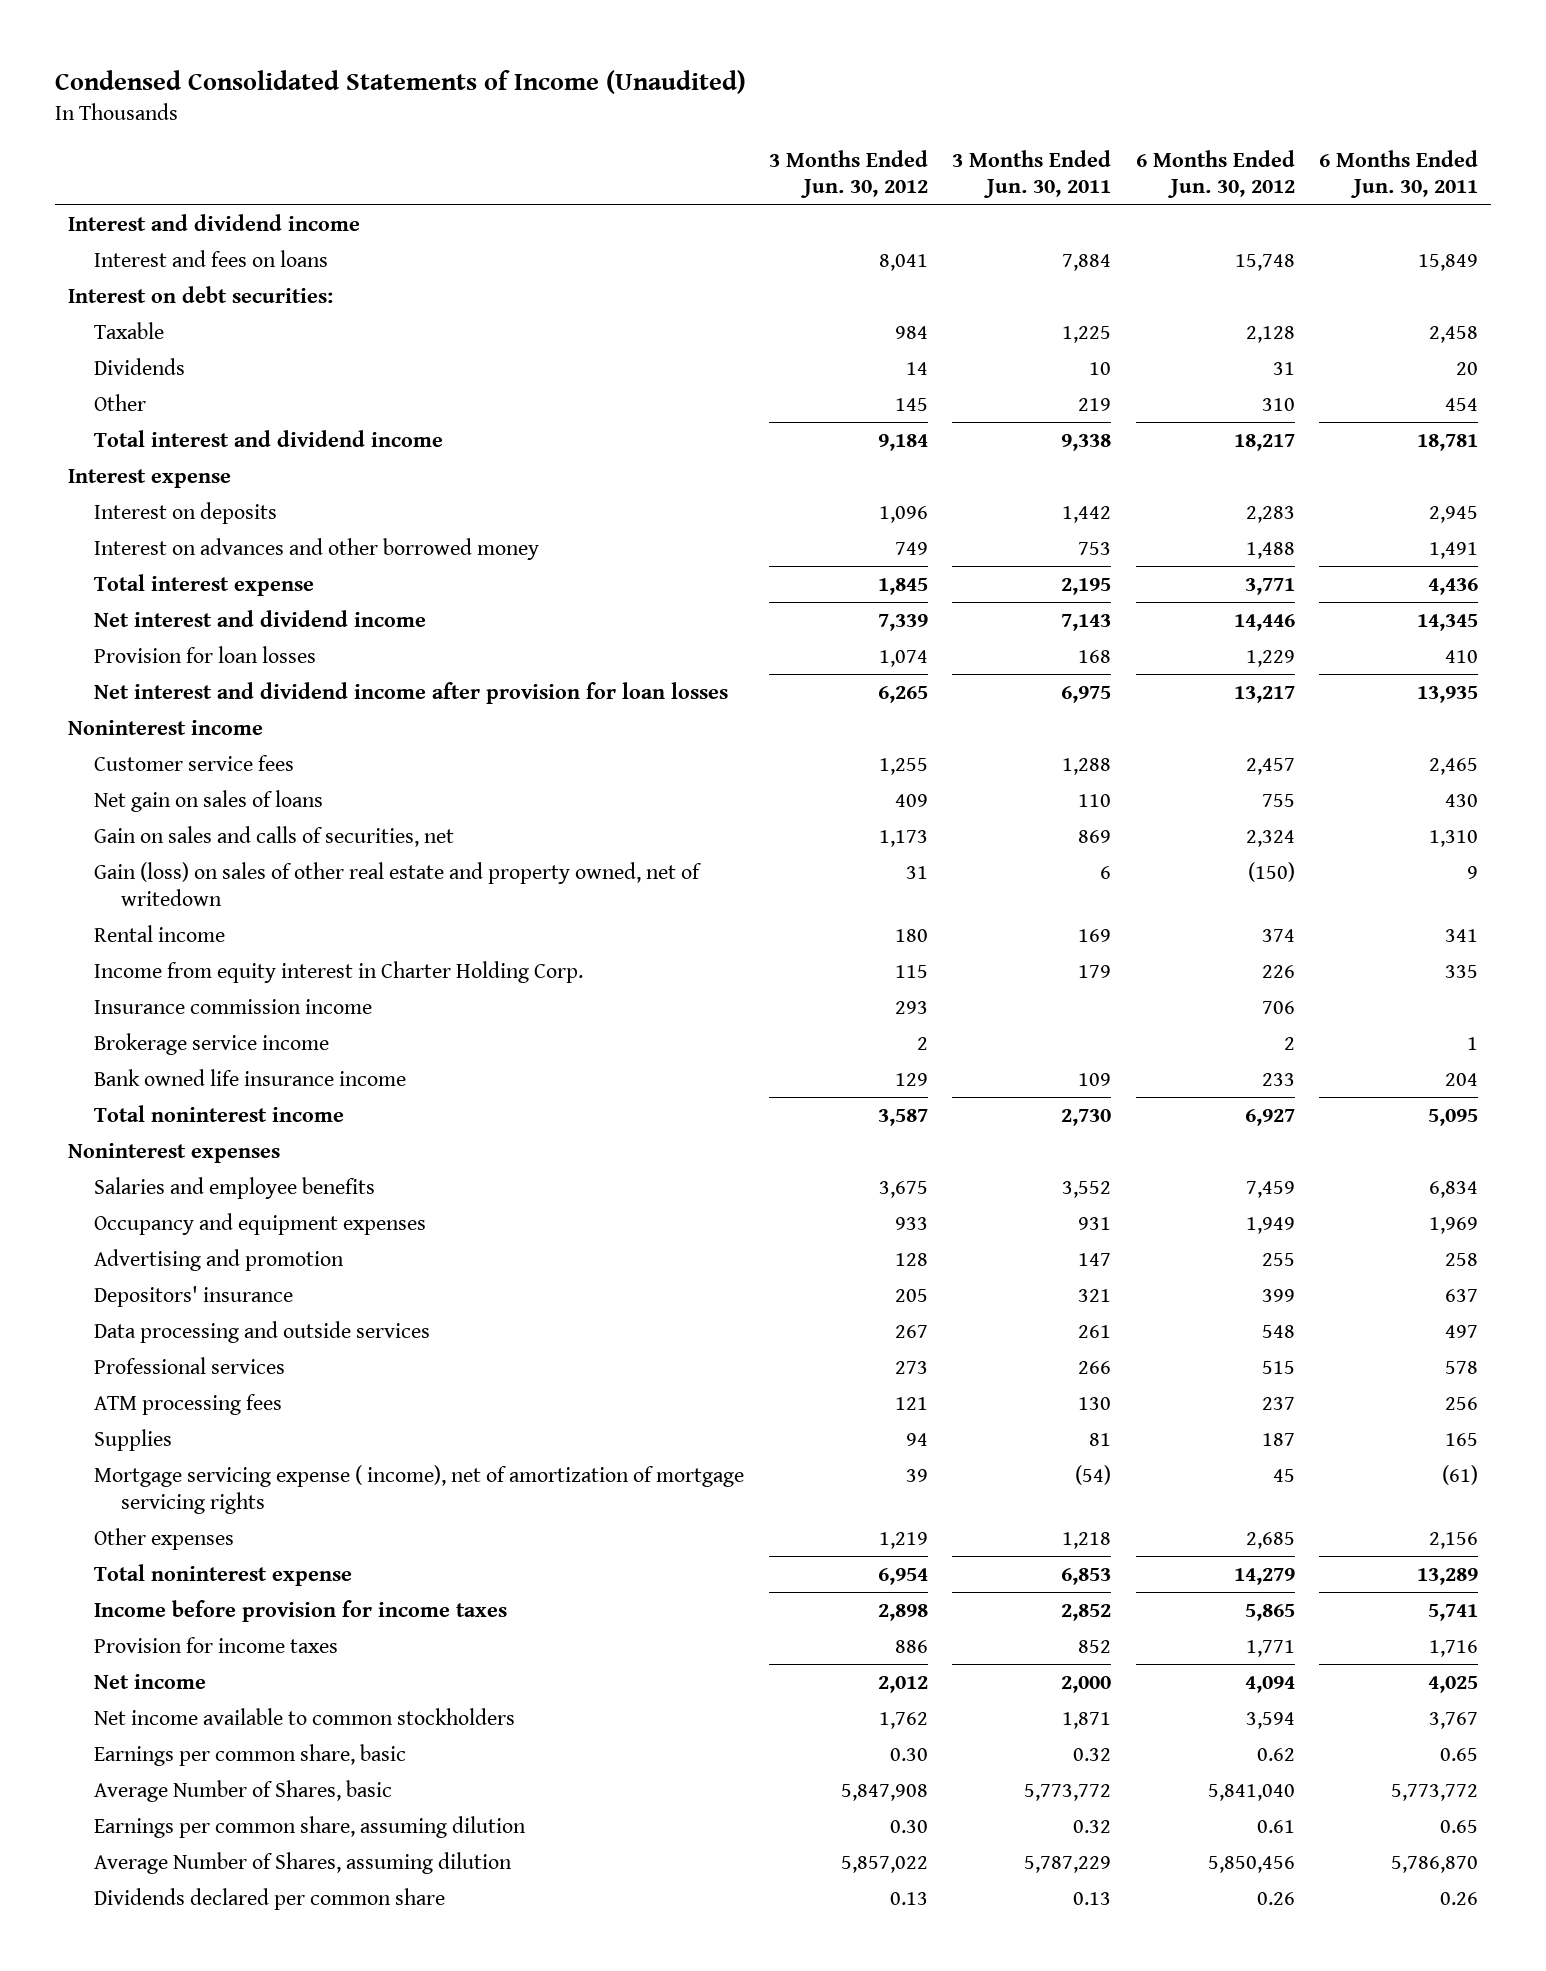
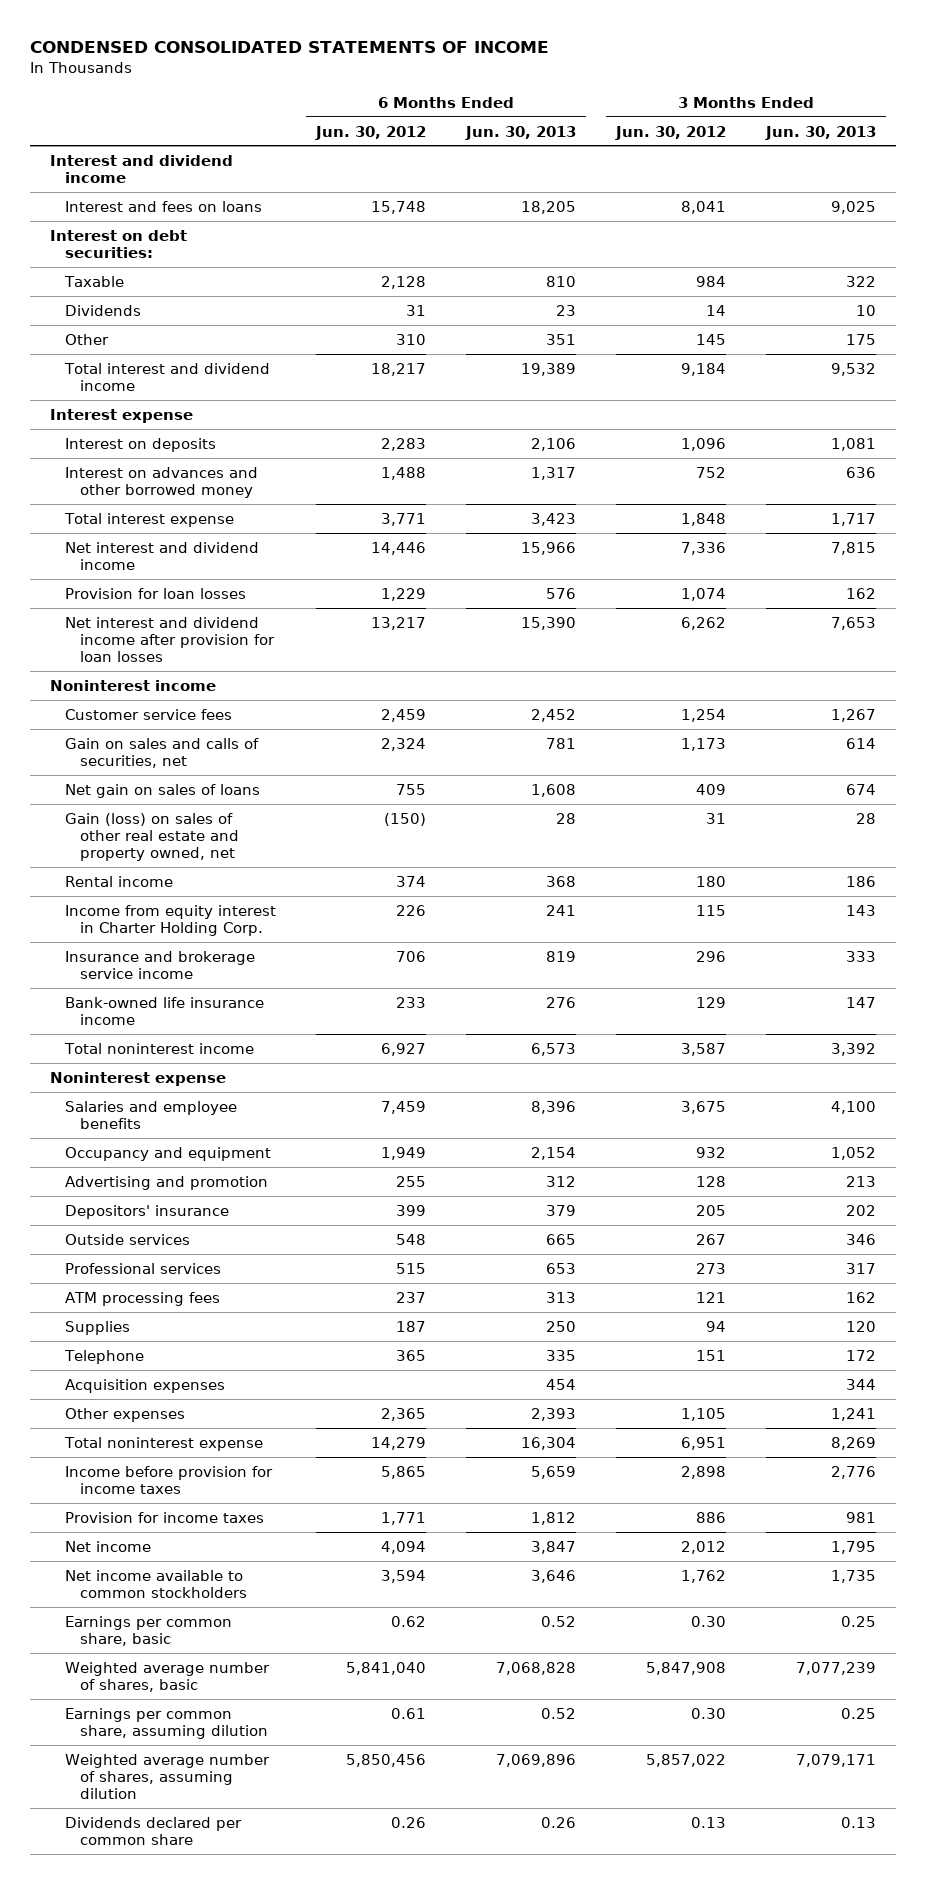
- Condensed Consolidated Statements of Income (Unaudited)
+ CONDENSED CONSOLIDATED STATEMENTS OF INCOME
- | 3 Months Ended Jun. 30, 2012 | 3 Months Ended Jun. 30, 2011 | 6 Months Ended Jun. 30, 2012 | 6 Months Ended Jun. 30, 2011
+ | 6 Months Ended Jun. 30, 2012 | 6 Months Ended Jun. 30, 2013 | 3 Months Ended Jun. 30, 2012 | 3 Months Ended Jun. 30, 2013
- Interest on advances and other borrowed money | 749 | 753 | 1,488 | 1,491
- Total interest expense | 1,845 | 2,195 | 3,771 | 4,436
- Net interest and dividend income | 7,339 | 7,143 | 14,446 | 14,345
+ Interest on advances and other borrowed money | 1,488 | 1,317 | 752 | 636
+ Total interest expense | 3,771 | 3,423 | 1,848 | 1,717
+ Net interest and dividend income | 14,446 | 15,966 | 7,336 | 7,815
- Net interest and dividend income after provision for loan losses | 6,265 | 6,975 | 13,217 | 13,935
+ Net interest and dividend income after provision for loan losses | 13,217 | 15,390 | 6,262 | 7,653
- Customer service fees | 1,255 | 1,288 | 2,457 | 2,465
+ Customer service fees | 2,459 | 2,452 | 1,254 | 1,267
- Gain (loss) on sales of other real estate and property owned, net of writedown | 31 | 6 | (150) | 9
moved down: Net gain on sales of loans | 755 | 1,608 | 409 | 674
+ Gain (loss) on sales of other real estate and property owned, net | (150) | 28 | 31 | 28
- Insurance commission income | 293 | | 706 |
- Brokerage service income | 2 | | 2 | 1
- Bank owned life insurance income | 129 | 109 | 233 | 204
+ Insurance and brokerage service income | 706 | 819 | 296 | 333
+ Bank-owned life insurance income | 233 | 276 | 129 | 147
- Noninterest expenses
+ Noninterest expense
- Occupancy and equipment expenses | 933 | 931 | 1,949 | 1,969
+ Occupancy and equipment | 1,949 | 2,154 | 932 | 1,052
- Data processing and outside services | 267 | 261 | 548 | 497
+ Outside services | 548 | 665 | 267 | 346
- Mortgage servicing expense ( income), net of amortization of mortgage servicing rights | 39 | (54) | 45 | (61)
- Other expenses | 1,219 | 1,218 | 2,685 | 2,156
- Total noninterest expense | 6,954 | 6,853 | 14,279 | 13,289
+ Telephone | 365 | 335 | 151 | 172
+ Acquisition expenses | | 454 | | 344
+ Other expenses | 2,365 | 2,393 | 1,105 | 1,241
+ Total noninterest expense | 14,279 | 16,304 | 6,951 | 8,269
- Average Number of Shares, basic | 5,847,908 | 5,773,772 | 5,841,040 | 5,773,772
+ Weighted average number of shares, basic | 5,841,040 | 7,068,828 | 5,847,908 | 7,077,239
- Average Number of Shares, assuming dilution | 5,857,022 | 5,787,229 | 5,850,456 | 5,786,870
+ Weighted average number of shares, assuming dilution | 5,850,456 | 7,069,896 | 5,857,022 | 7,079,171

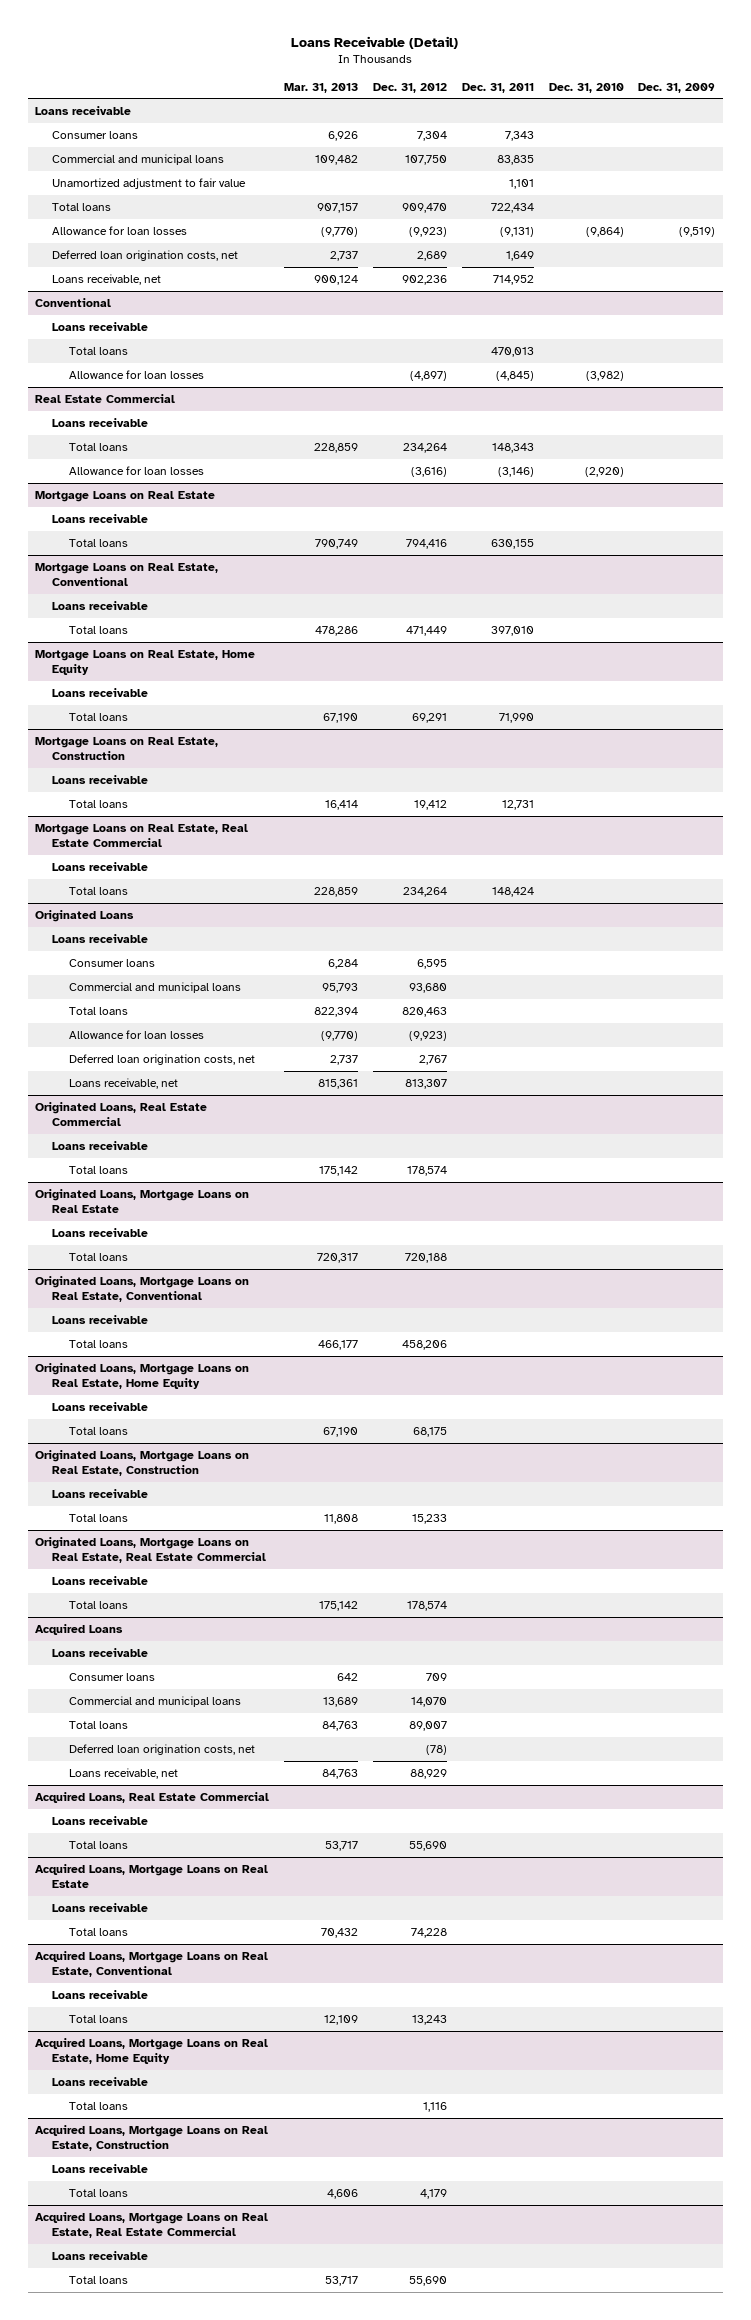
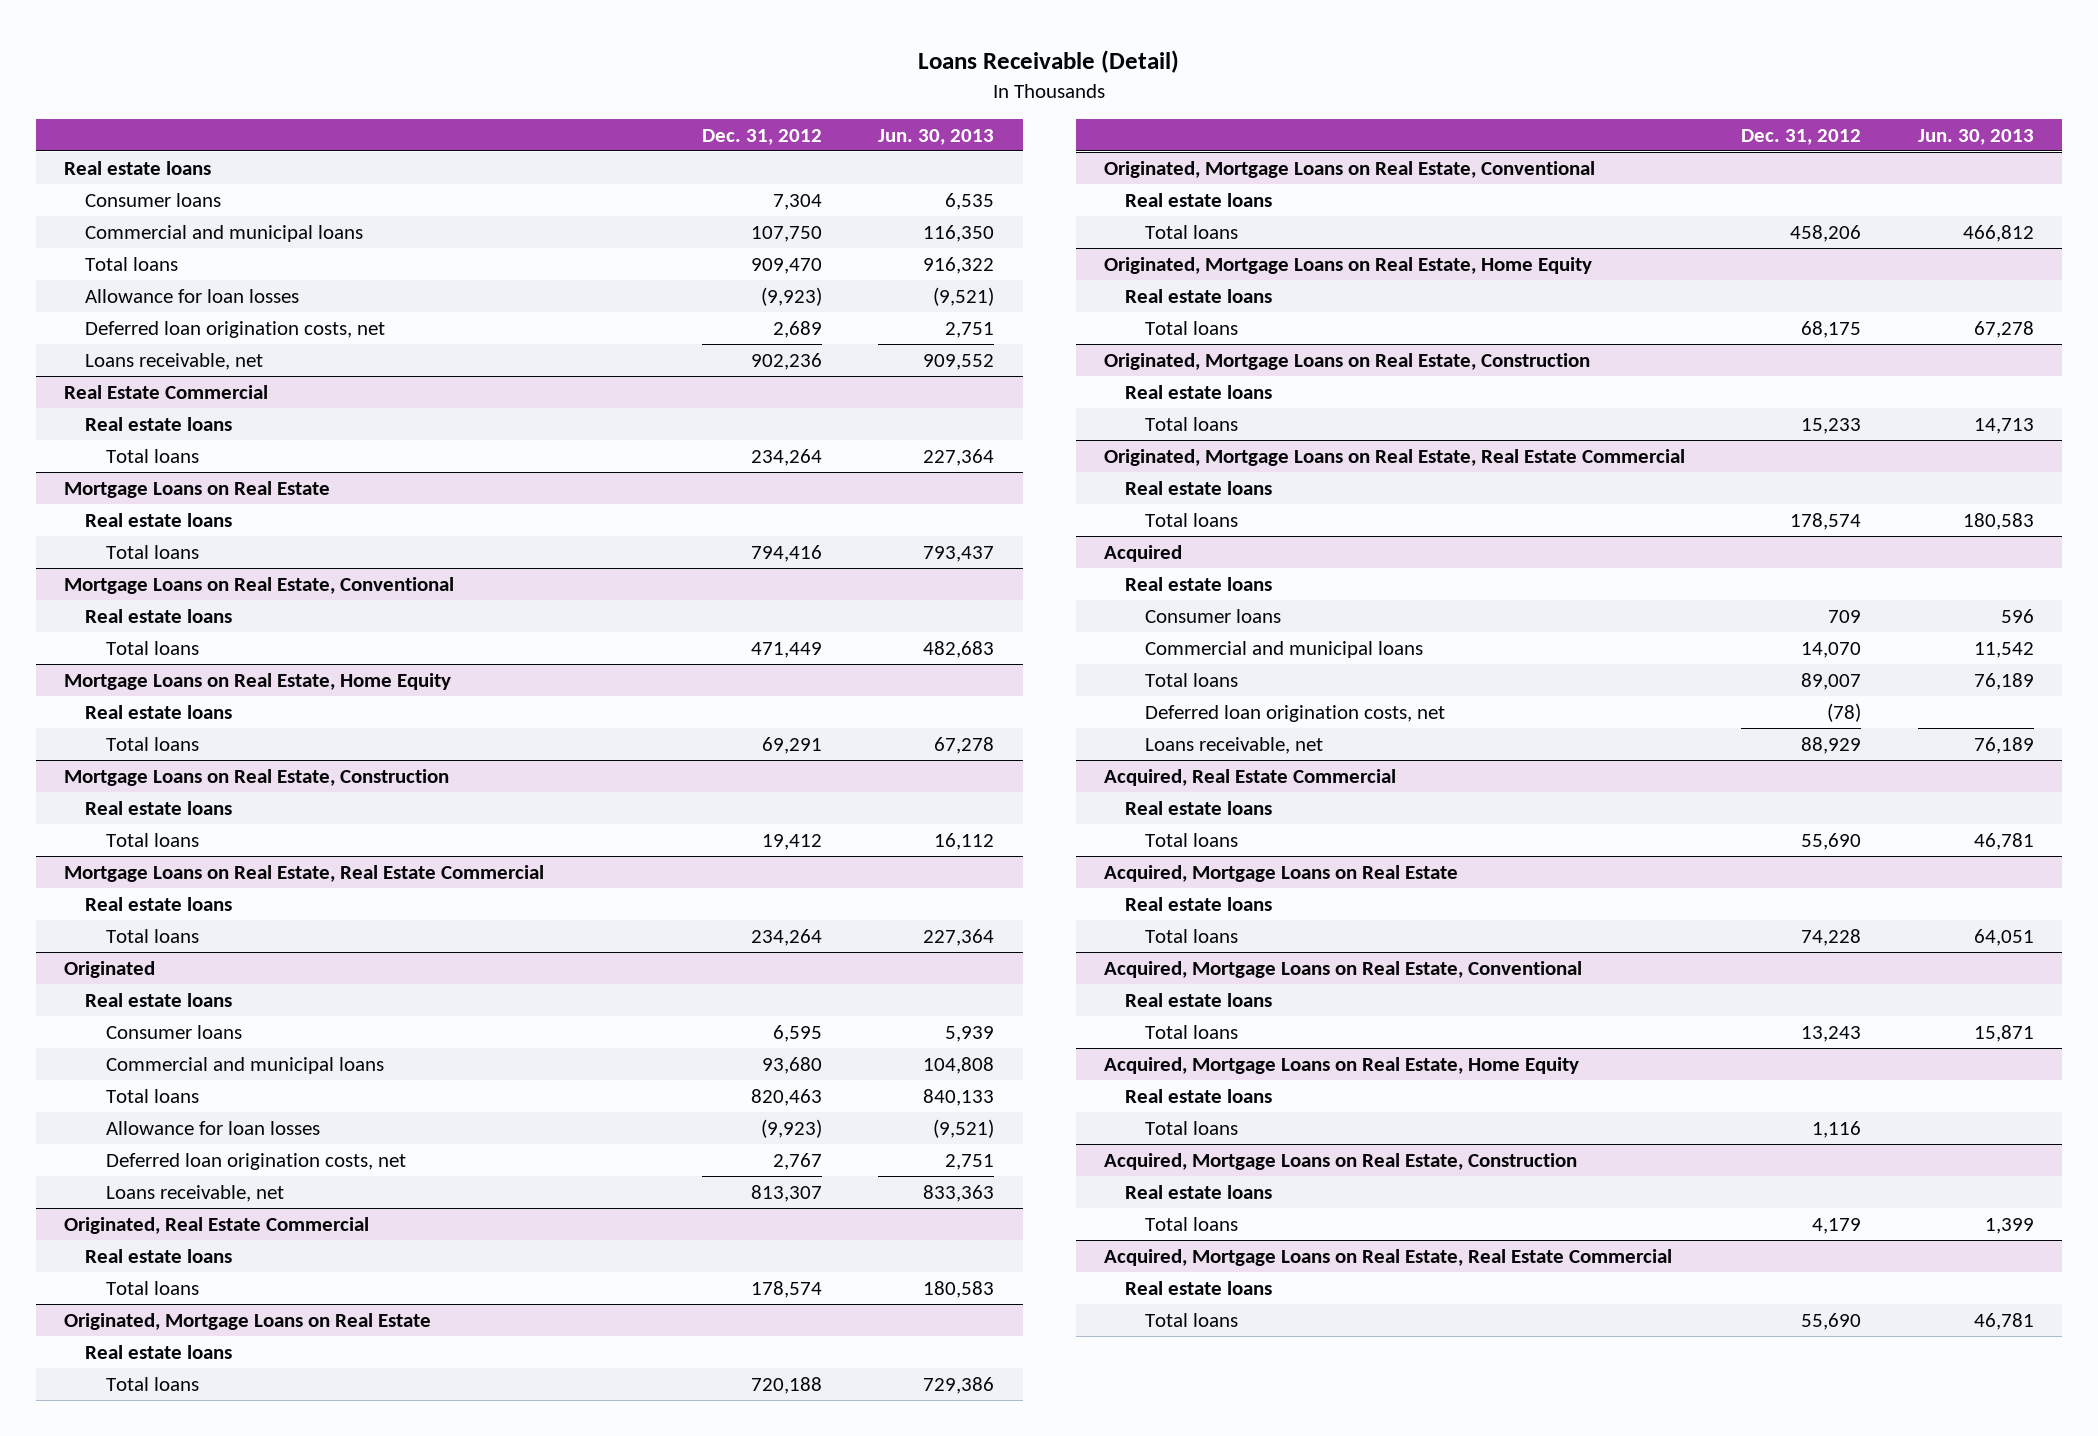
- | Mar. 31, 2013 | Dec. 31, 2012 | Dec. 31, 2011 | Dec. 31, 2010 | Dec. 31, 2009
+ | Dec. 31, 2012 | Jun. 30, 2013
- Loans receivable
+ Real estate loans
- Unamortized adjustment to fair value | | | 1,101 | |
- Conventional
- Loans receivable
- Total loans | | | 470,013 | |
- Allowance for loan losses | | (4,897) | (4,845) | (3,982) |
@ Real Estate Commercial
- Loans receivable
+ Real estate loans
- Allowance for loan losses | | (3,616) | (3,146) | (2,920) |
@ Mortgage Loans on Real Estate
- Loans receivable
+ Real estate loans
@ Mortgage Loans on Real Estate, Conventional
- Loans receivable
+ Real estate loans
@ Mortgage Loans on Real Estate, Home Equity
- Loans receivable
+ Real estate loans
@ Mortgage Loans on Real Estate, Construction
- Loans receivable
+ Real estate loans
@ Mortgage Loans on Real Estate, Real Estate Commercial
- Loans receivable
+ Real estate loans
- Originated Loans
- Loans receivable
+ Originated
+ Real estate loans
- Originated Loans, Real Estate Commercial
- Loans receivable
+ Originated, Real Estate Commercial
+ Real estate loans
- Originated Loans, Mortgage Loans on Real Estate
- Loans receivable
+ Originated, Mortgage Loans on Real Estate
+ Real estate loans
- Originated Loans, Mortgage Loans on Real Estate, Conventional
- Loans receivable
+ Originated, Mortgage Loans on Real Estate, Conventional
+ Real estate loans
- Originated Loans, Mortgage Loans on Real Estate, Home Equity
- Loans receivable
+ Originated, Mortgage Loans on Real Estate, Home Equity
+ Real estate loans
- Originated Loans, Mortgage Loans on Real Estate, Construction
- Loans receivable
+ Originated, Mortgage Loans on Real Estate, Construction
+ Real estate loans
- Originated Loans, Mortgage Loans on Real Estate, Real Estate Commercial
- Loans receivable
+ Originated, Mortgage Loans on Real Estate, Real Estate Commercial
+ Real estate loans
- Acquired Loans
- Loans receivable
+ Acquired
+ Real estate loans
- Acquired Loans, Real Estate Commercial
- Loans receivable
+ Acquired, Real Estate Commercial
+ Real estate loans
- Acquired Loans, Mortgage Loans on Real Estate
- Loans receivable
+ Acquired, Mortgage Loans on Real Estate
+ Real estate loans
- Acquired Loans, Mortgage Loans on Real Estate, Conventional
- Loans receivable
+ Acquired, Mortgage Loans on Real Estate, Conventional
+ Real estate loans
- Acquired Loans, Mortgage Loans on Real Estate, Home Equity
- Loans receivable
+ Acquired, Mortgage Loans on Real Estate, Home Equity
+ Real estate loans
- Acquired Loans, Mortgage Loans on Real Estate, Construction
- Loans receivable
+ Acquired, Mortgage Loans on Real Estate, Construction
+ Real estate loans
- Acquired Loans, Mortgage Loans on Real Estate, Real Estate Commercial
- Loans receivable
+ Acquired, Mortgage Loans on Real Estate, Real Estate Commercial
+ Real estate loans

